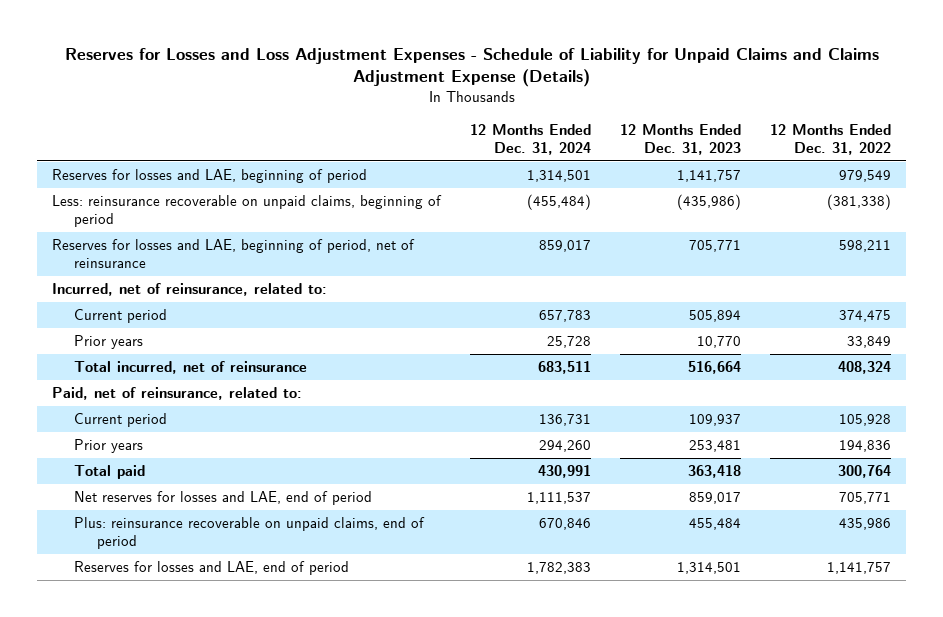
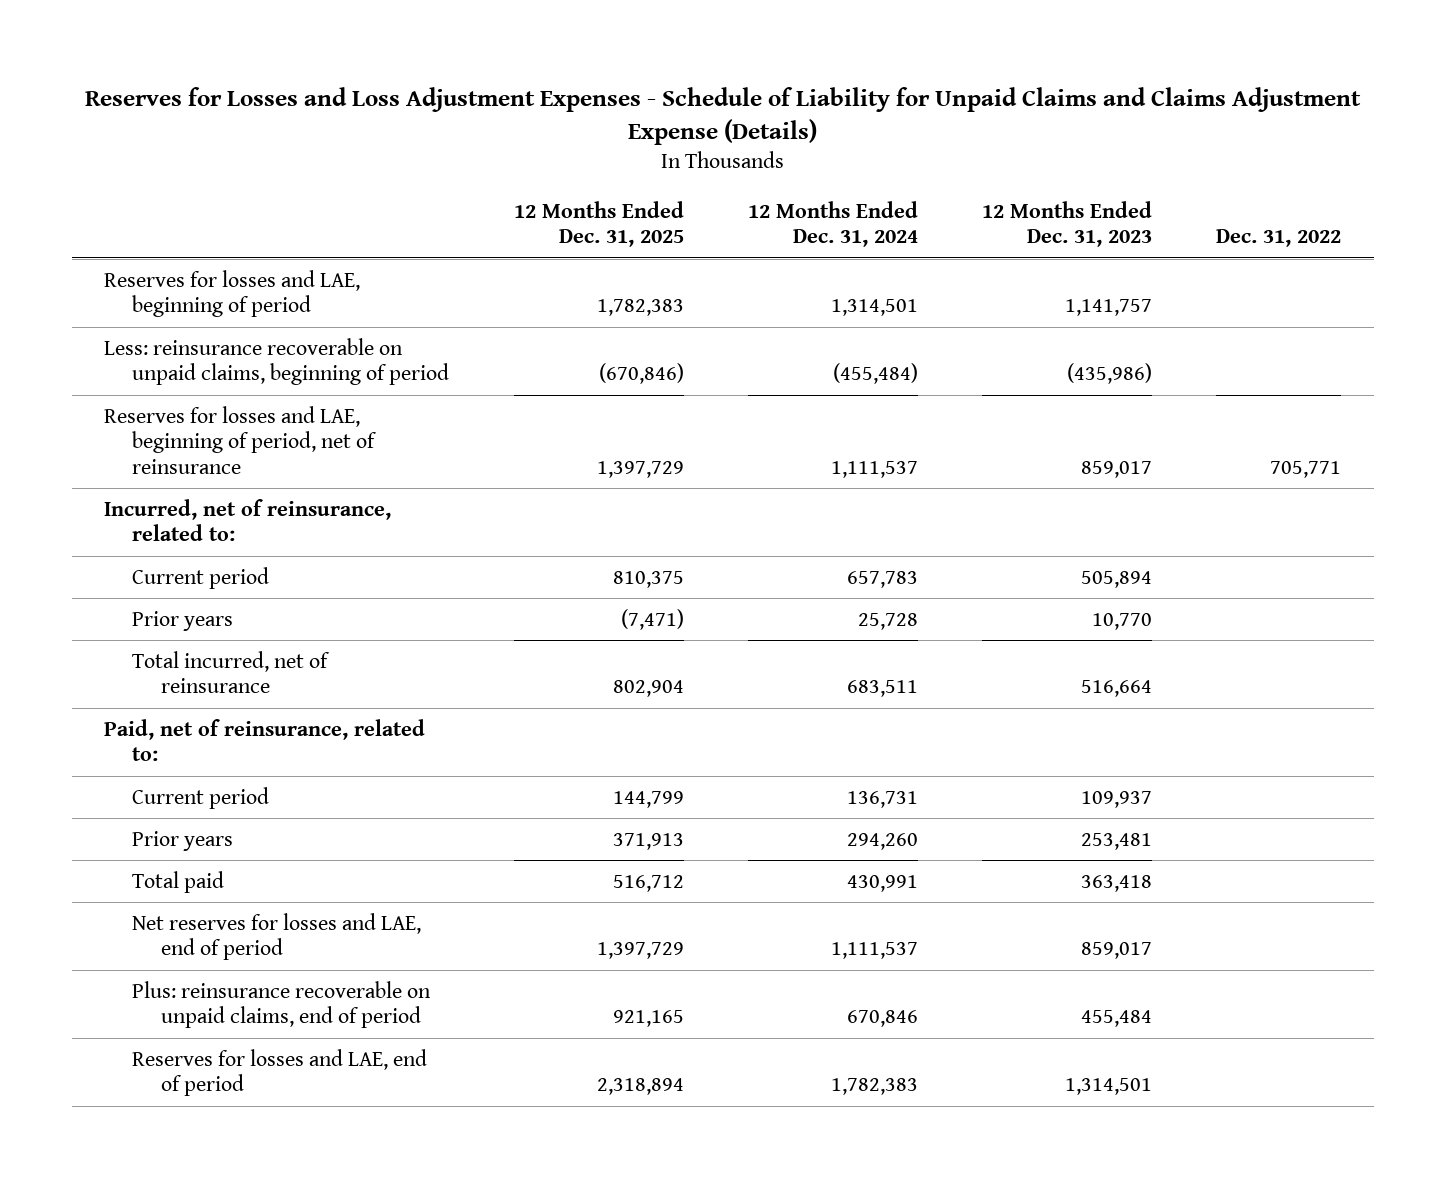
- | 12 Months Ended Dec. 31, 2024 | 12 Months Ended Dec. 31, 2023 | 12 Months Ended Dec. 31, 2022
+ | 12 Months Ended Dec. 31, 2025 | 12 Months Ended Dec. 31, 2024 | 12 Months Ended Dec. 31, 2023 | Dec. 31, 2022
- Reserves for losses and LAE, beginning of period, net of reinsurance | 859,017 | 705,771 | 598,211
+ Reserves for losses and LAE, beginning of period, net of reinsurance | 1,397,729 | 1,111,537 | 859,017 | 705,771

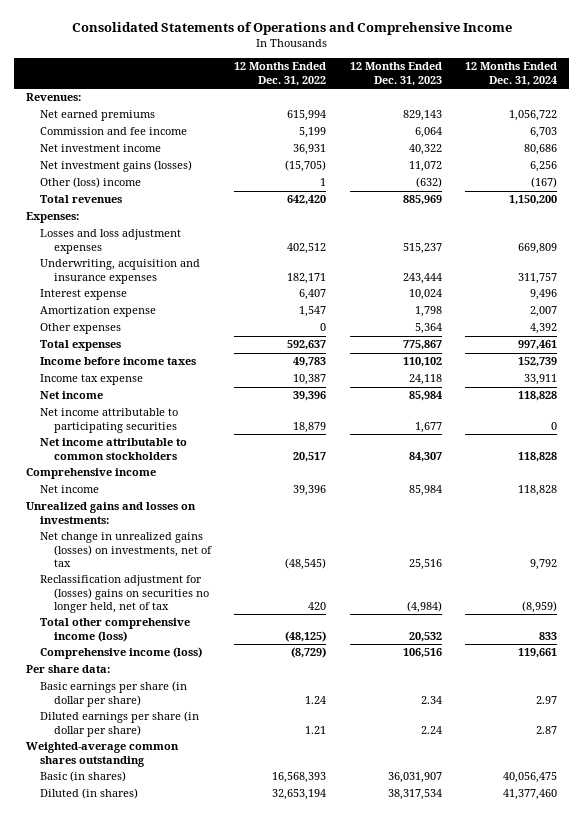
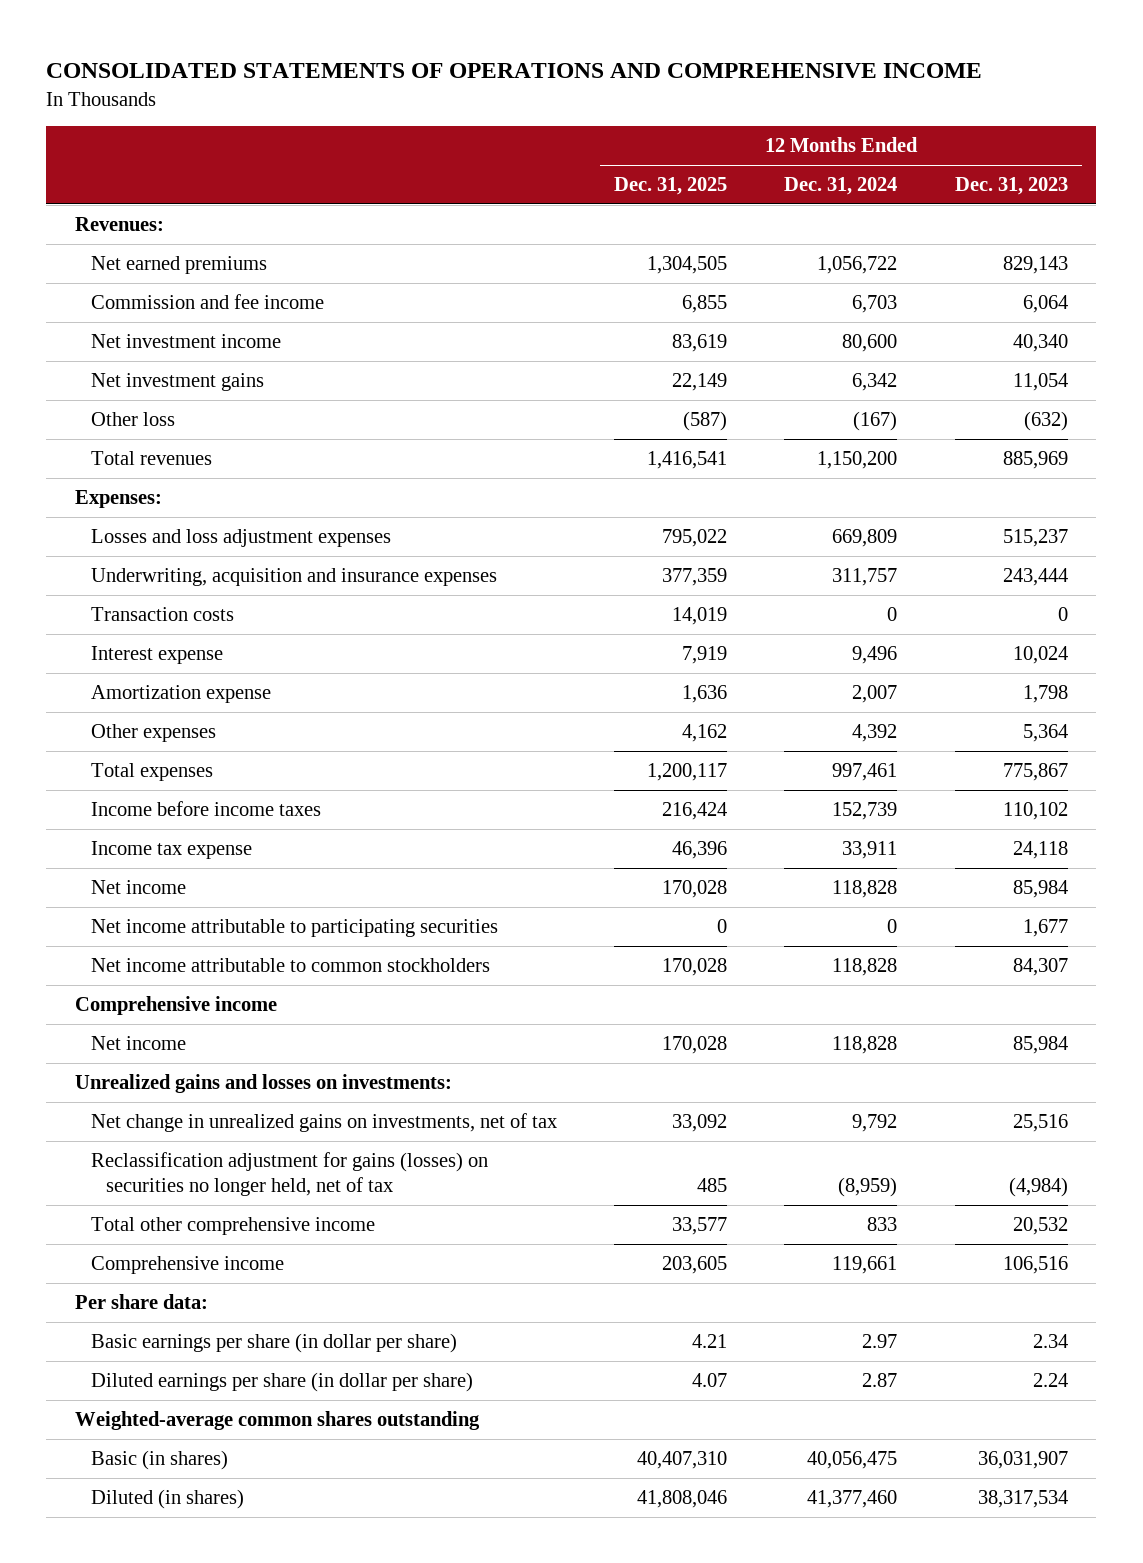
- Consolidated Statements of Operations and Comprehensive Income
+ CONSOLIDATED STATEMENTS OF OPERATIONS AND COMPREHENSIVE INCOME
- | 12 Months Ended Dec. 31, 2022 | 12 Months Ended Dec. 31, 2023 | 12 Months Ended Dec. 31, 2024
+ | 12 Months Ended Dec. 31, 2025 | 12 Months Ended Dec. 31, 2024 | 12 Months Ended Dec. 31, 2023
- Net investment income | 36,931 | 40,322 | 80,686
- Net investment gains (losses) | (15,705) | 11,072 | 6,256
- Other (loss) income | 1 | (632) | (167)
+ Net investment income | 83,619 | 80,600 | 40,340
+ Net investment gains | 22,149 | 6,342 | 11,054
+ Other loss | (587) | (167) | (632)
+ Transaction costs | 14,019 | 0 | 0
- Net change in unrealized gains (losses) on investments, net of tax | (48,545) | 25,516 | 9,792
- Reclassification adjustment for (losses) gains on securities no longer held, net of tax | 420 | (4,984) | (8,959)
- Total other comprehensive income (loss) | (48,125) | 20,532 | 833
- Comprehensive income (loss) | (8,729) | 106,516 | 119,661
+ Net change in unrealized gains on investments, net of tax | 33,092 | 9,792 | 25,516
+ Reclassification adjustment for gains (losses) on securities no longer held, net of tax | 485 | (8,959) | (4,984)
+ Total other comprehensive income | 33,577 | 833 | 20,532
+ Comprehensive income | 203,605 | 119,661 | 106,516

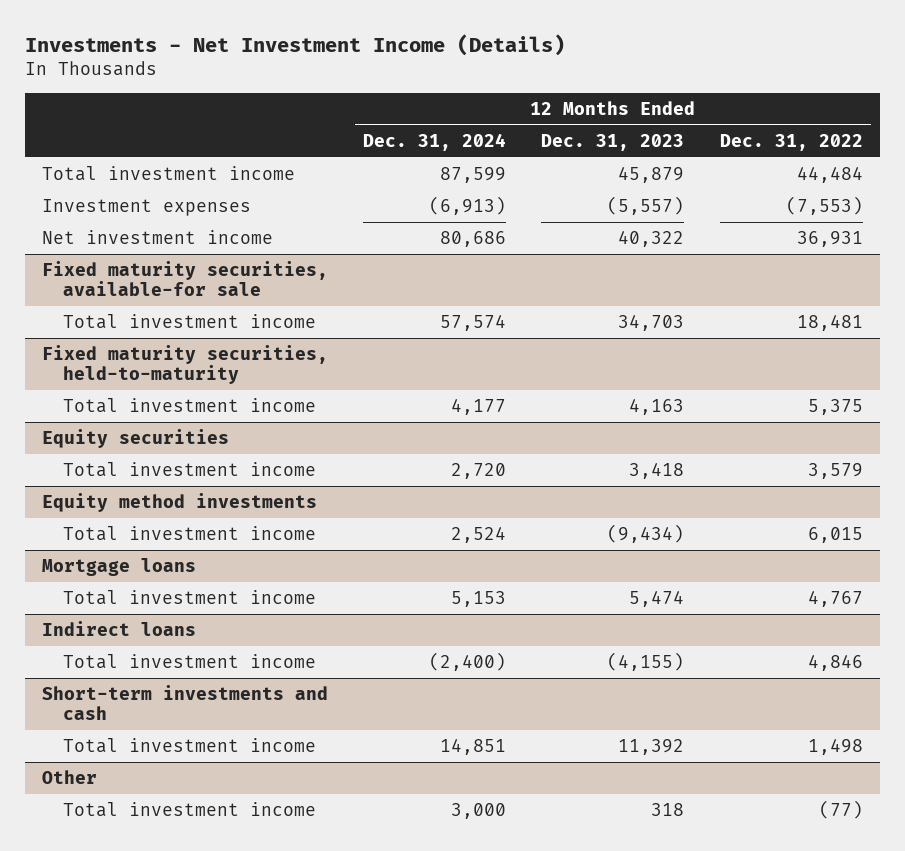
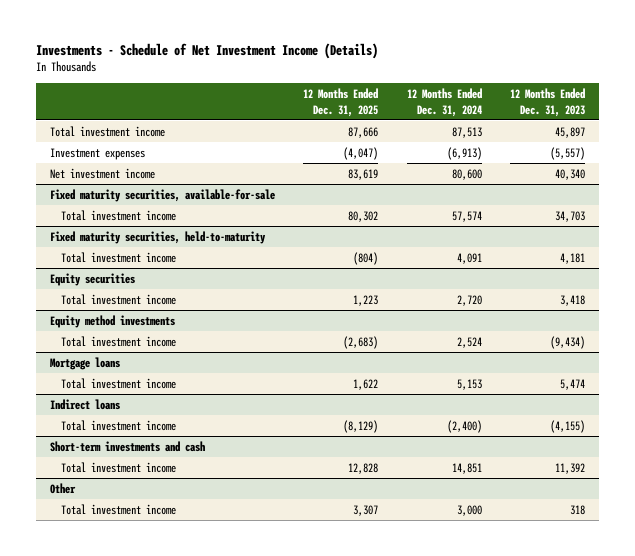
- Investments - Net Investment Income (Details)
+ Investments - Schedule of Net Investment Income (Details)
- | 12 Months Ended Dec. 31, 2024 | 12 Months Ended Dec. 31, 2023 | 12 Months Ended Dec. 31, 2022
+ | 12 Months Ended Dec. 31, 2025 | 12 Months Ended Dec. 31, 2024 | 12 Months Ended Dec. 31, 2023
- Total investment income | 87,599 | 45,879 | 44,484
+ Total investment income | 87,666 | 87,513 | 45,897
- Net investment income | 80,686 | 40,322 | 36,931
- Fixed maturity securities, available-for sale
+ Net investment income | 83,619 | 80,600 | 40,340
+ Fixed maturity securities, available-for-sale
@ Fixed maturity securities, held-to-maturity
- Total investment income | 4,177 | 4,163 | 5,375
+ Total investment income | (804) | 4,091 | 4,181

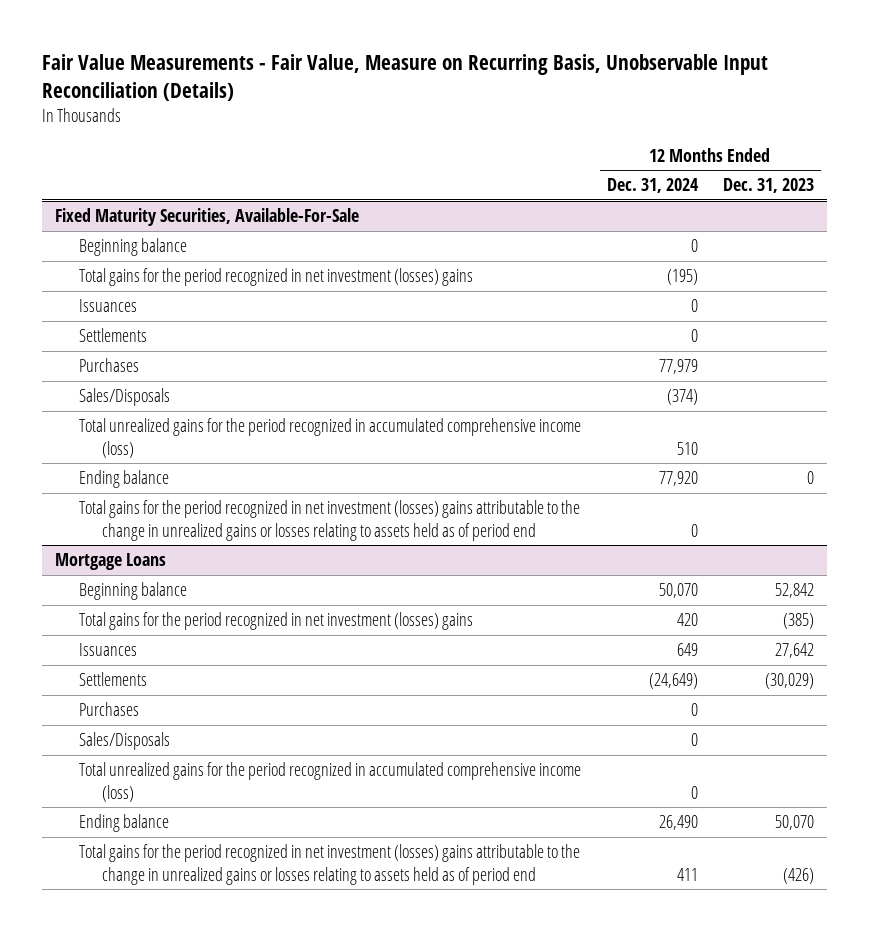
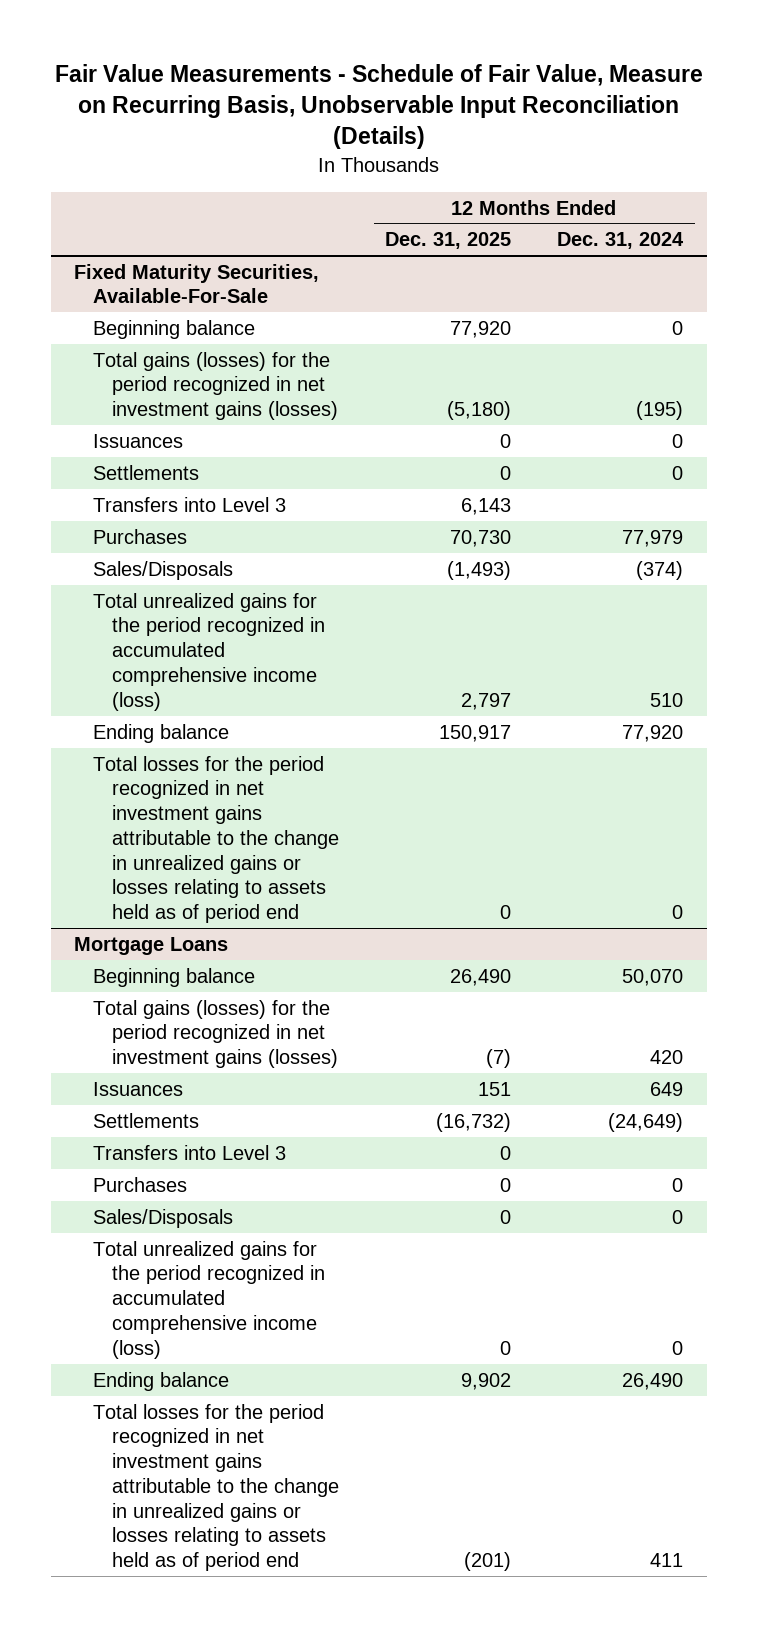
- Fair Value Measurements - Fair Value, Measure on Recurring Basis, Unobservable Input Reconciliation (Details)
+ Fair Value Measurements - Schedule of Fair Value, Measure on Recurring Basis, Unobservable Input Reconciliation (Details)
- | 12 Months Ended Dec. 31, 2024 | 12 Months Ended Dec. 31, 2023
+ | 12 Months Ended Dec. 31, 2025 | 12 Months Ended Dec. 31, 2024
@ Fixed Maturity Securities, Available-For-Sale
- Total gains for the period recognized in net investment (losses) gains | (195) |
+ Total gains (losses) for the period recognized in net investment gains (losses) | (5,180) | (195)
+ Transfers into Level 3 | 6,143 |
- Total gains for the period recognized in net investment (losses) gains attributable to the change in unrealized gains or losses relating to assets held as of period end | 0 |
+ Total losses for the period recognized in net investment gains attributable to the change in unrealized gains or losses relating to assets held as of period end | 0 | 0
@ Mortgage Loans
- Total gains for the period recognized in net investment (losses) gains | 420 | (385)
+ Total gains (losses) for the period recognized in net investment gains (losses) | (7) | 420
+ Transfers into Level 3 | 0 |
- Total gains for the period recognized in net investment (losses) gains attributable to the change in unrealized gains or losses relating to assets held as of period end | 411 | (426)
+ Total losses for the period recognized in net investment gains attributable to the change in unrealized gains or losses relating to assets held as of period end | (201) | 411

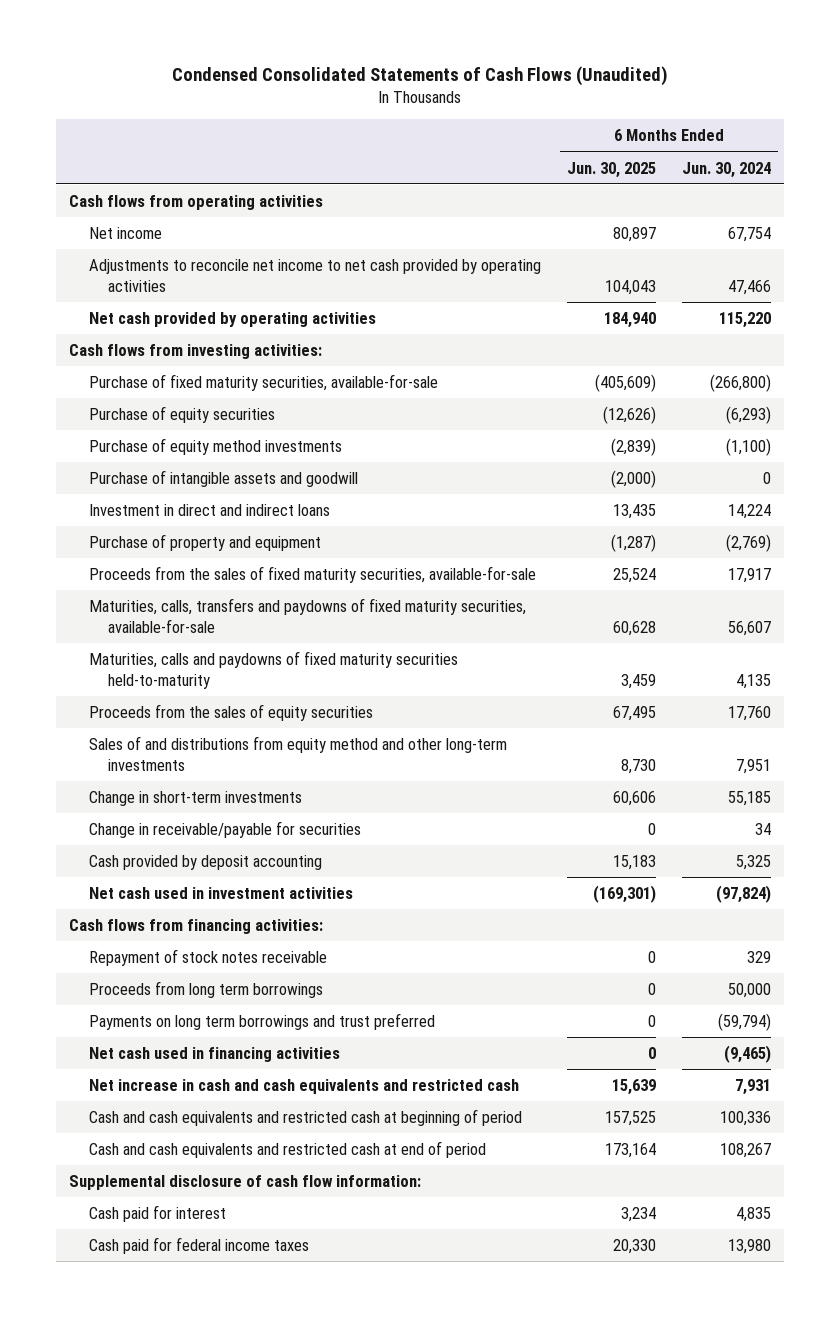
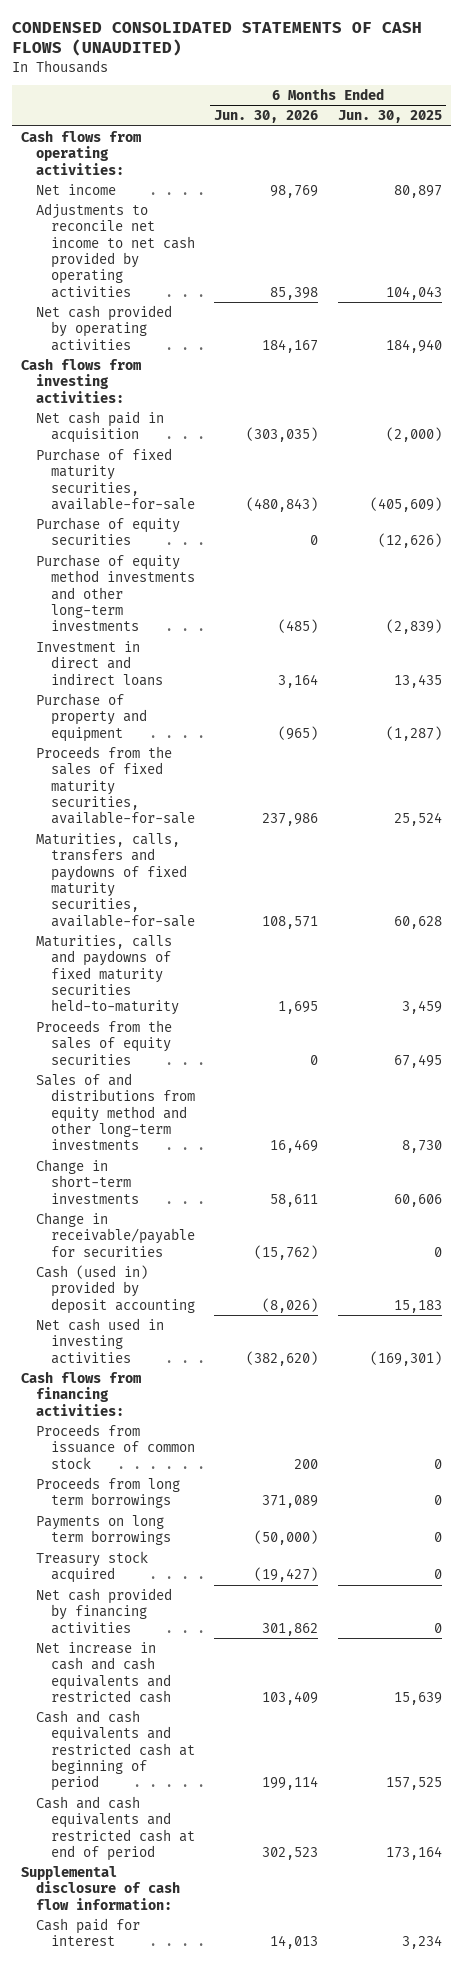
- Condensed Consolidated Statements of Cash Flows (Unaudited)
+ CONDENSED CONSOLIDATED STATEMENTS OF CASH FLOWS (UNAUDITED)
- | 6 Months Ended Jun. 30, 2025 | 6 Months Ended Jun. 30, 2024
+ | 6 Months Ended Jun. 30, 2026 | 6 Months Ended Jun. 30, 2025
- Cash flows from operating activities
+ Cash flows from operating activities:
+ Net cash paid in acquisition | (303,035) | (2,000)
- Purchase of equity method investments | (2,839) | (1,100)
- Purchase of intangible assets and goodwill | (2,000) | 0
+ Purchase of equity method investments and other long-term investments | (485) | (2,839)
- Cash provided by deposit accounting | 15,183 | 5,325
- Net cash used in investment activities | (169,301) | (97,824)
+ Cash (used in) provided by deposit accounting | (8,026) | 15,183
+ Net cash used in investing activities | (382,620) | (169,301)
- Repayment of stock notes receivable | 0 | 329
+ Proceeds from issuance of common stock | 200 | 0
- Payments on long term borrowings and trust preferred | 0 | (59,794)
- Net cash used in financing activities | 0 | (9,465)
+ Payments on long term borrowings | (50,000) | 0
+ Treasury stock acquired | (19,427) | 0
+ Net cash provided by financing activities | 301,862 | 0
- Cash paid for federal income taxes | 20,330 | 13,980

